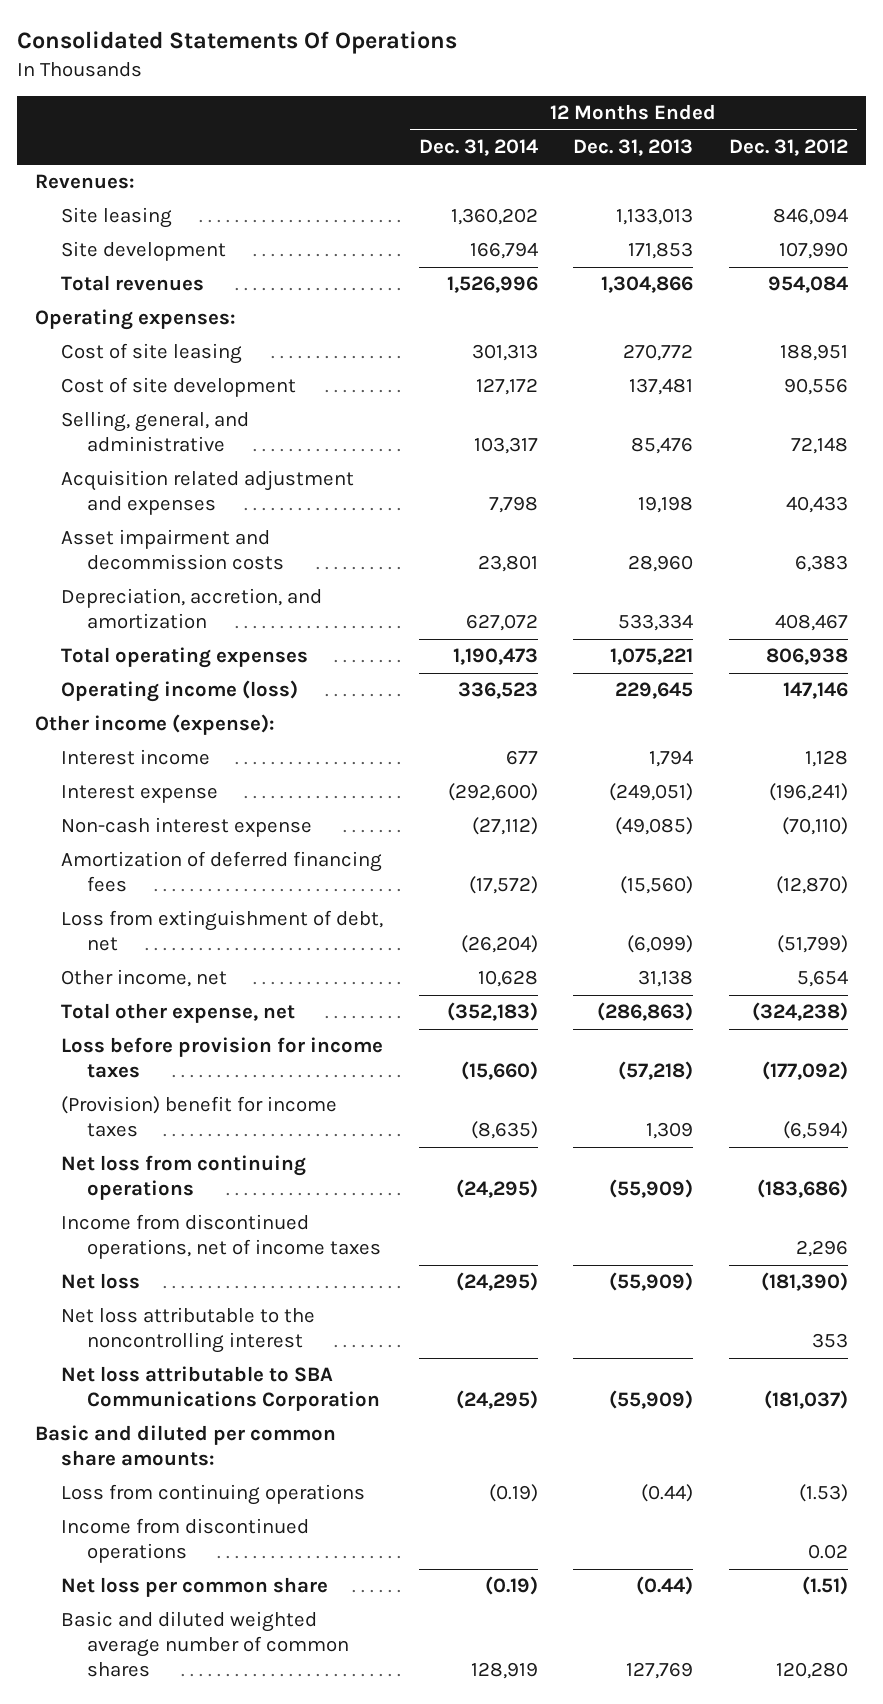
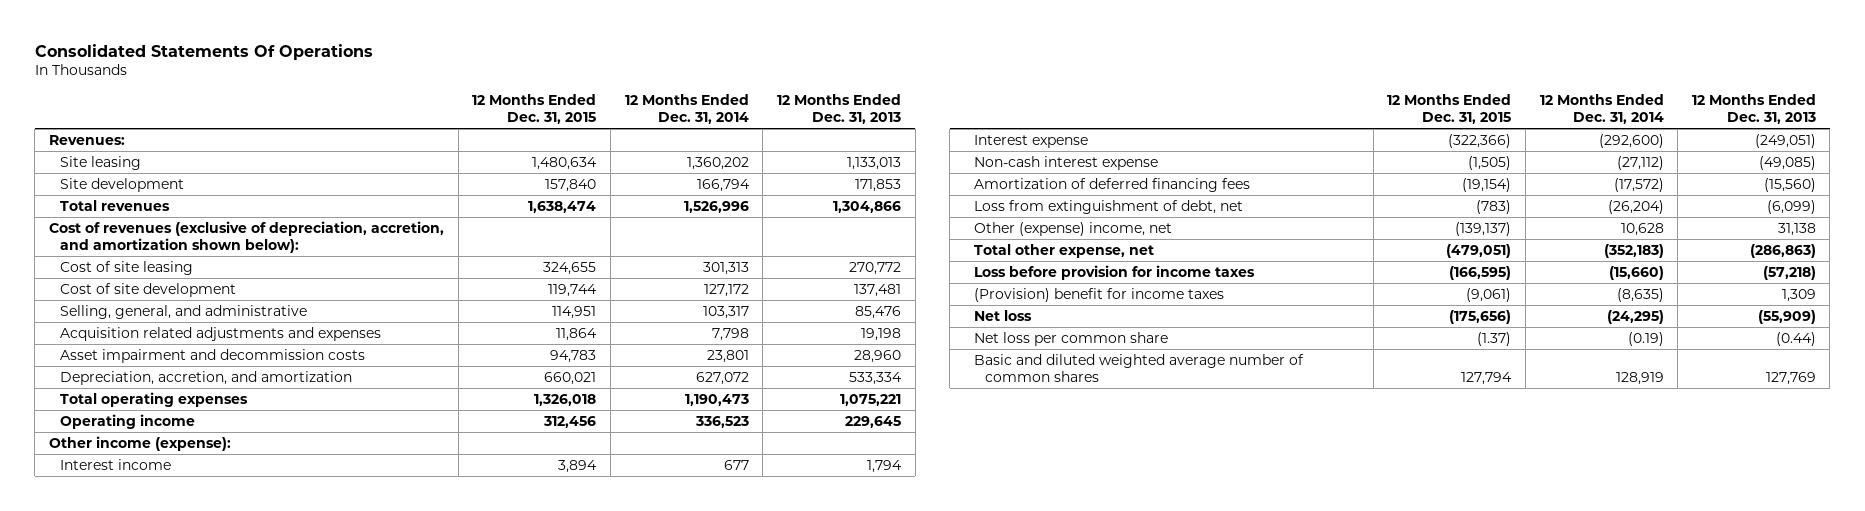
- | 12 Months Ended Dec. 31, 2014 | 12 Months Ended Dec. 31, 2013 | 12 Months Ended Dec. 31, 2012
+ | 12 Months Ended Dec. 31, 2015 | 12 Months Ended Dec. 31, 2014 | 12 Months Ended Dec. 31, 2013
- Operating expenses:
+ Cost of revenues (exclusive of depreciation, accretion, and amortization shown below):
- Acquisition related adjustment and expenses | 7,798 | 19,198 | 40,433
+ Acquisition related adjustments and expenses | 11,864 | 7,798 | 19,198
- Operating income (loss) | 336,523 | 229,645 | 147,146
+ Operating income | 312,456 | 336,523 | 229,645
- Other income, net | 10,628 | 31,138 | 5,654
+ Other (expense) income, net | (139,137) | 10,628 | 31,138
- Net loss from continuing operations | (24,295) | (55,909) | (183,686)
- Income from discontinued operations, net of income taxes | | | 2,296
- Net loss attributable to the noncontrolling interest | | | 353
- Net loss attributable to SBA Communications Corporation | (24,295) | (55,909) | (181,037)
- Basic and diluted per common share amounts:
- Loss from continuing operations | (0.19) | (0.44) | (1.53)
- Income from discontinued operations | | | 0.02

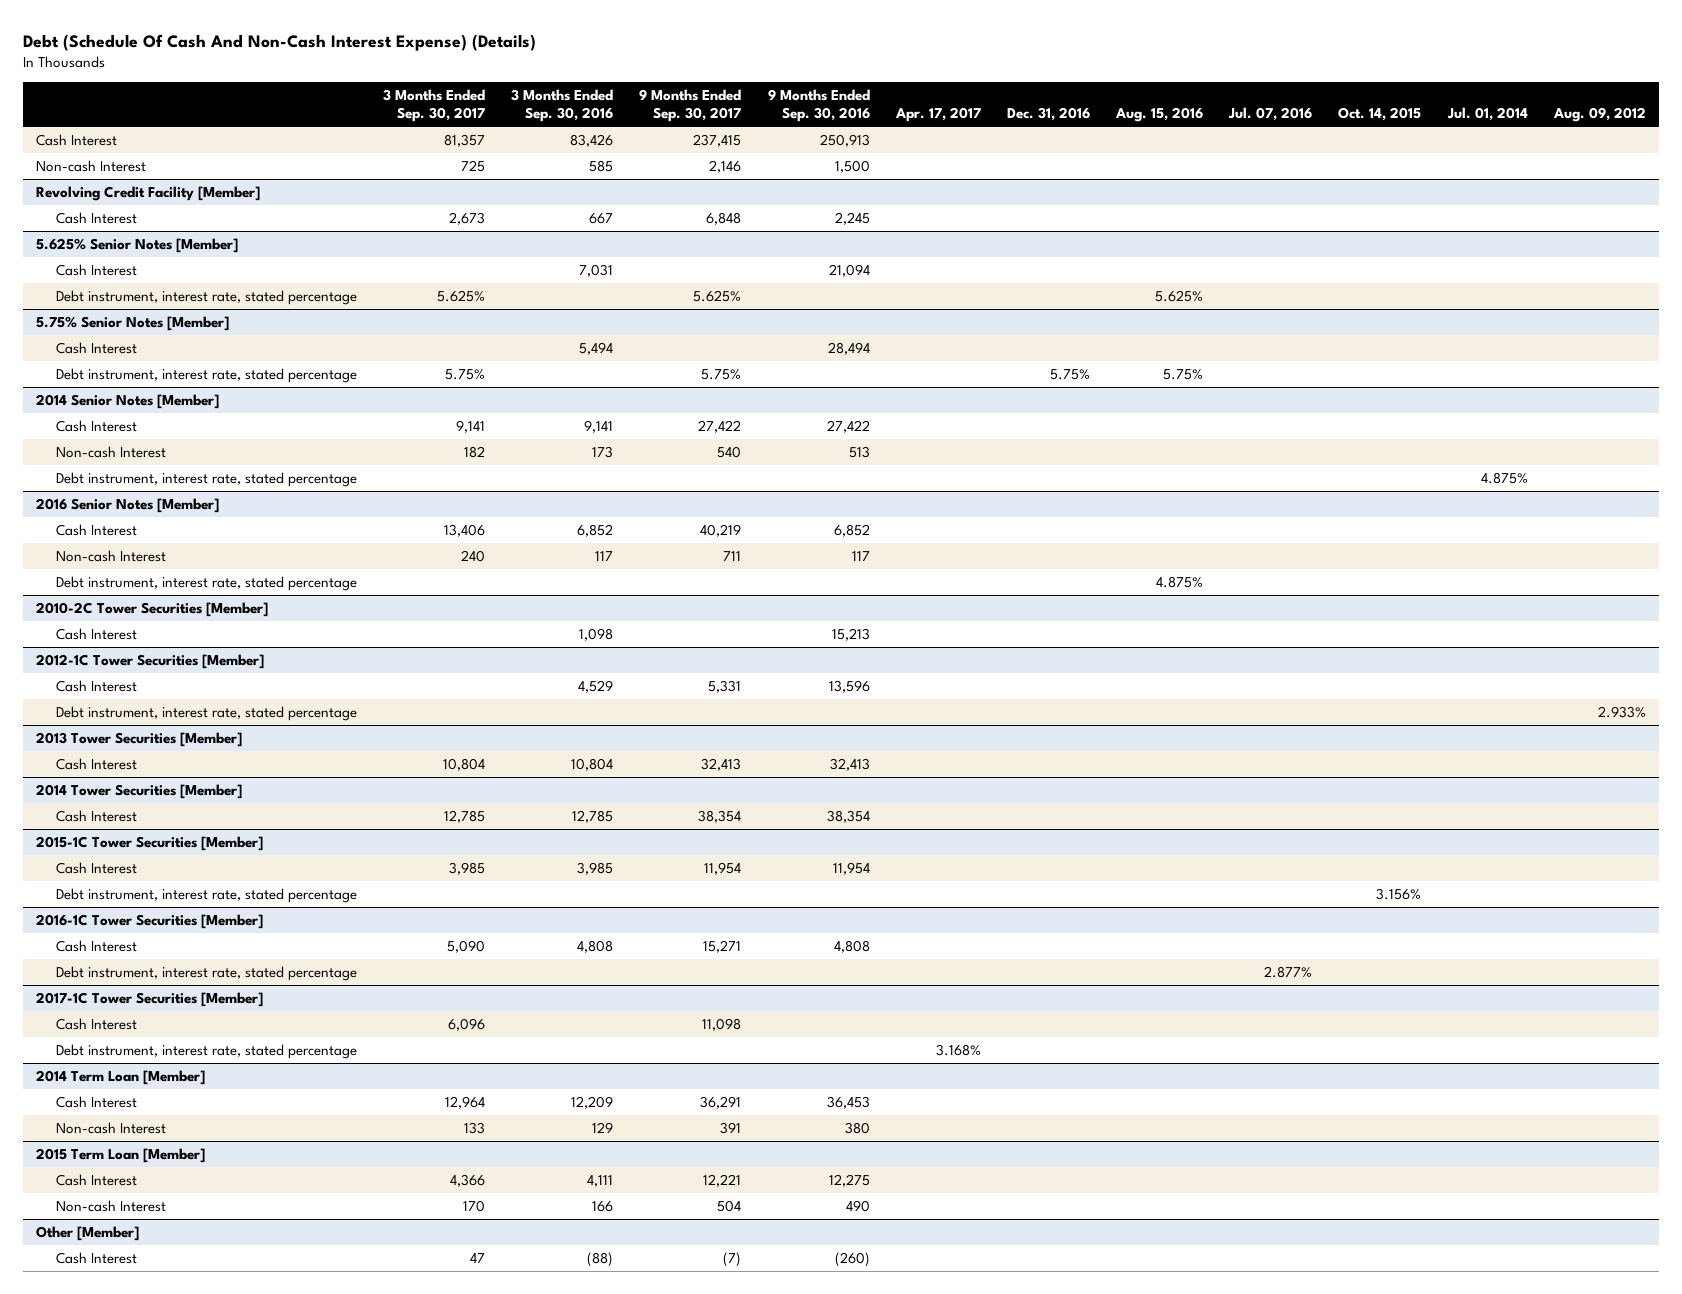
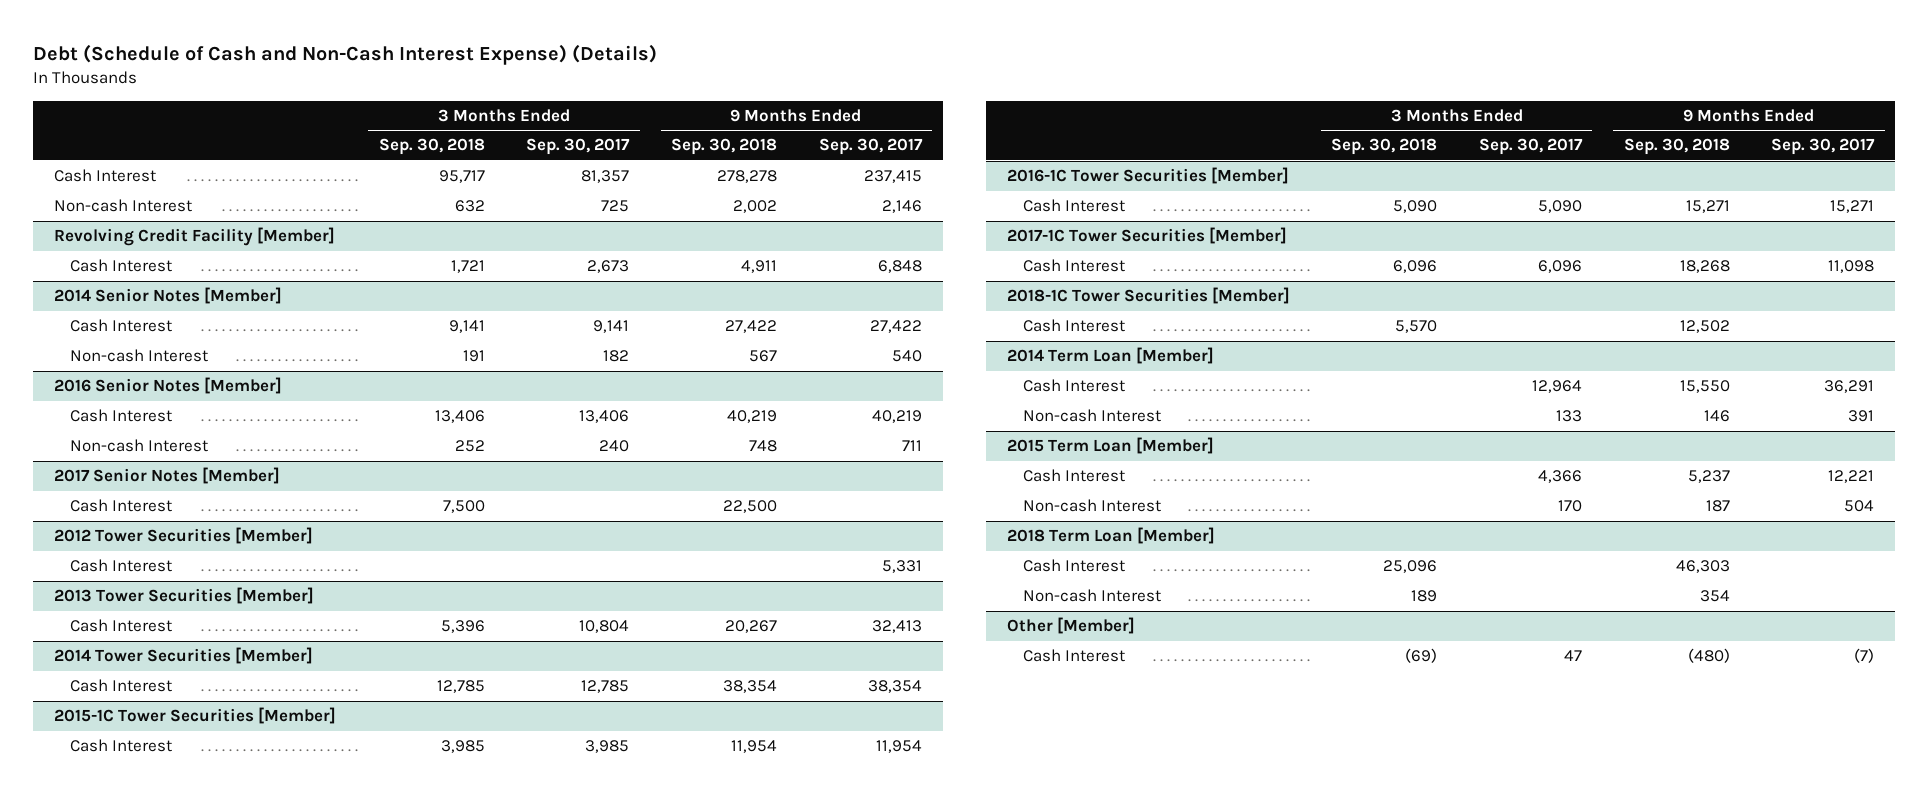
- Debt (Schedule Of Cash And Non-Cash Interest Expense) (Details)
+ Debt (Schedule of Cash and Non-Cash Interest Expense) (Details)
- | 3 Months Ended Sep. 30, 2017 | 3 Months Ended Sep. 30, 2016 | 9 Months Ended Sep. 30, 2017 | 9 Months Ended Sep. 30, 2016 | Apr. 17, 2017 | Dec. 31, 2016 | Aug. 15, 2016 | Jul. 07, 2016 | Oct. 14, 2015 | Jul. 01, 2014 | Aug. 09, 2012
+ | 3 Months Ended Sep. 30, 2018 | 3 Months Ended Sep. 30, 2017 | 9 Months Ended Sep. 30, 2018 | 9 Months Ended Sep. 30, 2017
- 5.625% Senior Notes [Member]
- Cash Interest | | 7,031 | | 21,094 | | | | | | |
- Debt instrument, interest rate, stated percentage | 5.625% | | 5.625% | | | | 5.625% | | | |
- 5.75% Senior Notes [Member]
- Cash Interest | | 5,494 | | 28,494 | | | | | | |
- Debt instrument, interest rate, stated percentage | 5.75% | | 5.75% | | | 5.75% | 5.75% | | | |
@ 2014 Senior Notes [Member]
- Debt instrument, interest rate, stated percentage | | | | | | | | | | 4.875% |
@ 2016 Senior Notes [Member]
- Debt instrument, interest rate, stated percentage | | | | | | | 4.875% | | | |
- 2010-2C Tower Securities [Member]
+ 2017 Senior Notes [Member]
- 2012-1C Tower Securities [Member]
+ 2012 Tower Securities [Member]
- Debt instrument, interest rate, stated percentage | | | | | | | | | | | 2.933%
@ 2015-1C Tower Securities [Member]
- Debt instrument, interest rate, stated percentage | | | | | | | | | 3.156% | |
@ 2016-1C Tower Securities [Member]
- Debt instrument, interest rate, stated percentage | | | | | | | | 2.877% | | |
@ 2017-1C Tower Securities [Member]
- Debt instrument, interest rate, stated percentage | | | | | 3.168% | | | | | |
+ 2018-1C Tower Securities [Member]
+ Cash Interest | 5,570 | | 12,502 |
+ 2018 Term Loan [Member]
+ Cash Interest | 25,096 | | 46,303 |
+ Non-cash Interest | 189 | | 354 |

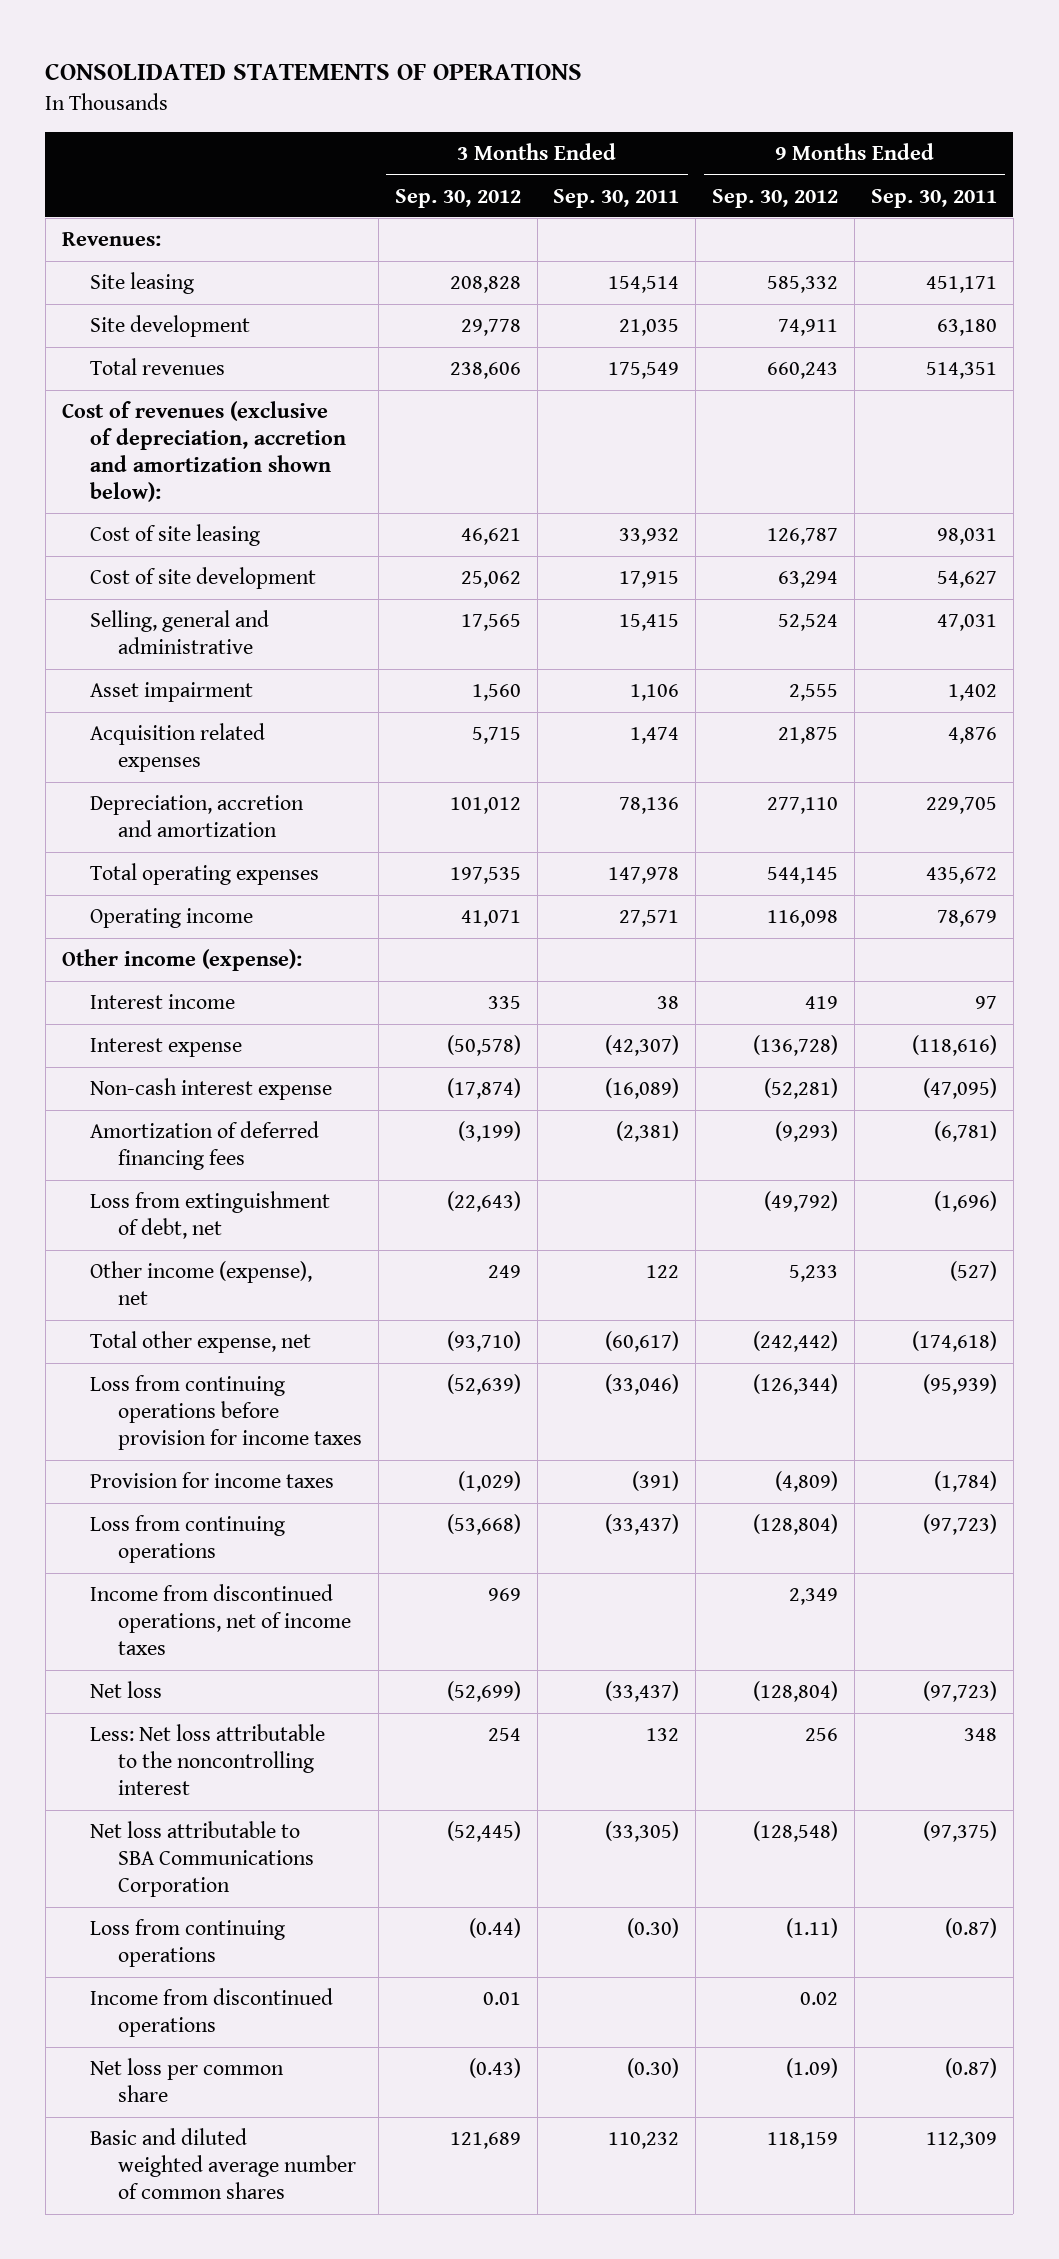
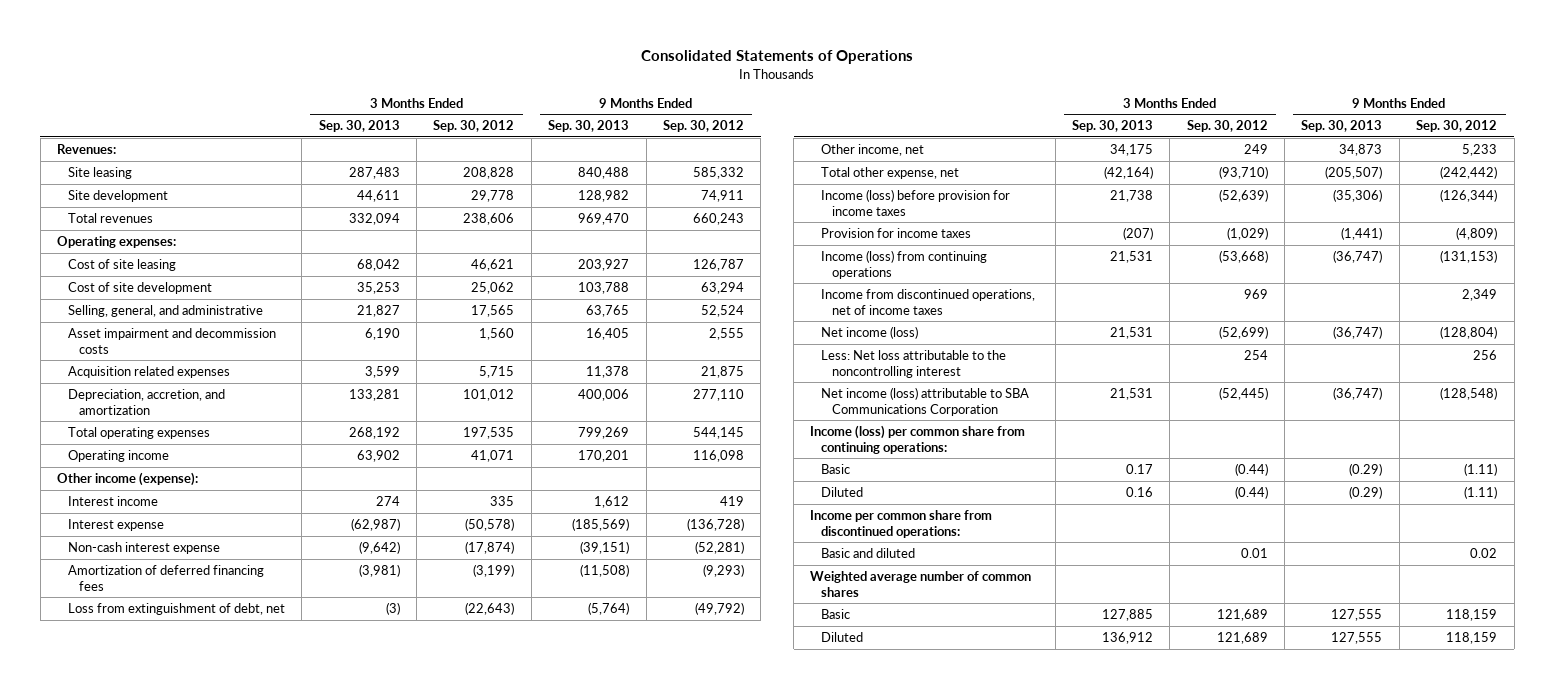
- CONSOLIDATED STATEMENTS OF OPERATIONS
+ Consolidated Statements of Operations
- | 3 Months Ended Sep. 30, 2012 | 3 Months Ended Sep. 30, 2011 | 9 Months Ended Sep. 30, 2012 | 9 Months Ended Sep. 30, 2011
+ | 3 Months Ended Sep. 30, 2013 | 3 Months Ended Sep. 30, 2012 | 9 Months Ended Sep. 30, 2013 | 9 Months Ended Sep. 30, 2012
- Cost of revenues (exclusive of depreciation, accretion and amortization shown below):
+ Operating expenses:
- Selling, general and administrative | 17,565 | 15,415 | 52,524 | 47,031
- Asset impairment | 1,560 | 1,106 | 2,555 | 1,402
+ Selling, general, and administrative | 21,827 | 17,565 | 63,765 | 52,524
+ Asset impairment and decommission costs | 6,190 | 1,560 | 16,405 | 2,555
- Depreciation, accretion and amortization | 101,012 | 78,136 | 277,110 | 229,705
+ Depreciation, accretion, and amortization | 133,281 | 101,012 | 400,006 | 277,110
- Other income (expense), net | 249 | 122 | 5,233 | (527)
+ Other income, net | 34,175 | 249 | 34,873 | 5,233
- Loss from continuing operations before provision for income taxes | (52,639) | (33,046) | (126,344) | (95,939)
+ Income (loss) before provision for income taxes | 21,738 | (52,639) | (35,306) | (126,344)
- Loss from continuing operations | (53,668) | (33,437) | (128,804) | (97,723)
+ Income (loss) from continuing operations | 21,531 | (53,668) | (36,747) | (131,153)
- Net loss | (52,699) | (33,437) | (128,804) | (97,723)
+ Net income (loss) | 21,531 | (52,699) | (36,747) | (128,804)
- Net loss attributable to SBA Communications Corporation | (52,445) | (33,305) | (128,548) | (97,375)
- Loss from continuing operations | (0.44) | (0.30) | (1.11) | (0.87)
- Income from discontinued operations | 0.01 | | 0.02 |
- Net loss per common share | (0.43) | (0.30) | (1.09) | (0.87)
- Basic and diluted weighted average number of common shares | 121,689 | 110,232 | 118,159 | 112,309
+ Net income (loss) attributable to SBA Communications Corporation | 21,531 | (52,445) | (36,747) | (128,548)
+ Income (loss) per common share from continuing operations:
+ Basic | 0.17 | (0.44) | (0.29) | (1.11)
+ Diluted | 0.16 | (0.44) | (0.29) | (1.11)
+ Income per common share from discontinued operations:
+ Basic and diluted | | 0.01 | | 0.02
+ Weighted average number of common shares
+ Basic | 127,885 | 121,689 | 127,555 | 118,159
+ Diluted | 136,912 | 121,689 | 127,555 | 118,159

